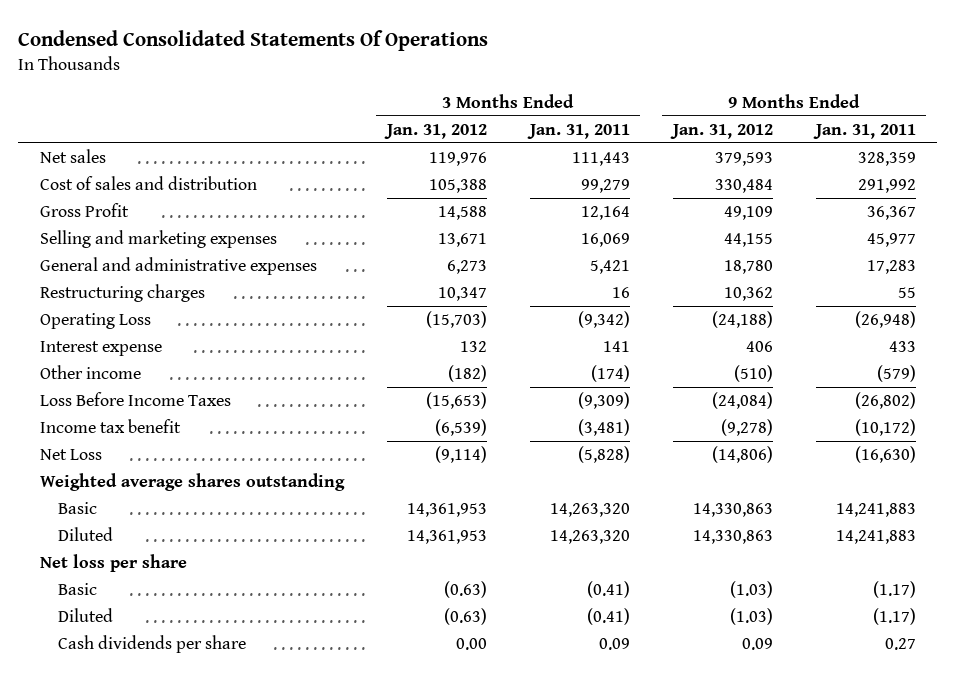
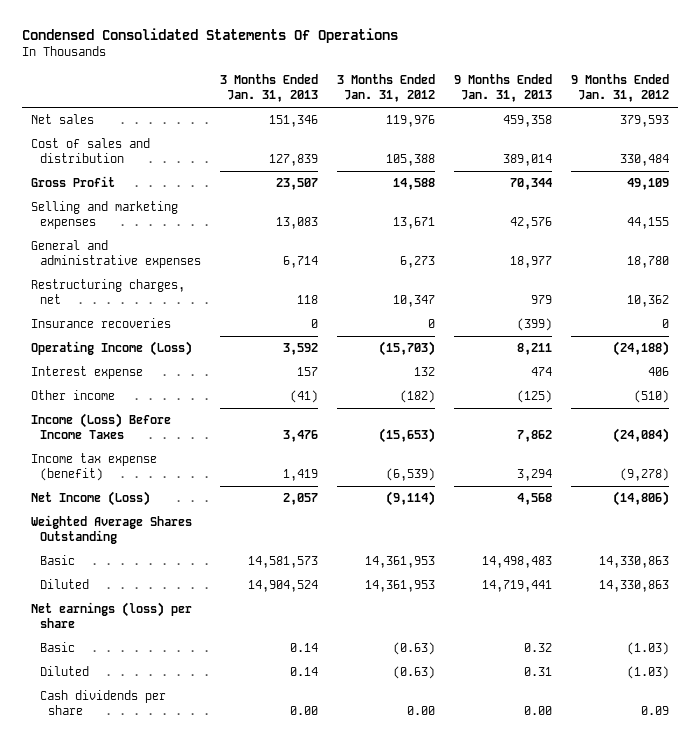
- | 3 Months Ended Jan. 31, 2012 | 3 Months Ended Jan. 31, 2011 | 9 Months Ended Jan. 31, 2012 | 9 Months Ended Jan. 31, 2011
+ | 3 Months Ended Jan. 31, 2013 | 3 Months Ended Jan. 31, 2012 | 9 Months Ended Jan. 31, 2013 | 9 Months Ended Jan. 31, 2012
- Restructuring charges | 10,347 | 16 | 10,362 | 55
- Operating Loss | (15,703) | (9,342) | (24,188) | (26,948)
+ Restructuring charges, net | 118 | 10,347 | 979 | 10,362
+ Insurance recoveries | 0 | 0 | (399) | 0
+ Operating Income (Loss) | 3,592 | (15,703) | 8,211 | (24,188)
- Loss Before Income Taxes | (15,653) | (9,309) | (24,084) | (26,802)
- Income tax benefit | (6,539) | (3,481) | (9,278) | (10,172)
- Net Loss | (9,114) | (5,828) | (14,806) | (16,630)
- Weighted average shares outstanding
+ Income (Loss) Before Income Taxes | 3,476 | (15,653) | 7,862 | (24,084)
+ Income tax expense (benefit) | 1,419 | (6,539) | 3,294 | (9,278)
+ Net Income (Loss) | 2,057 | (9,114) | 4,568 | (14,806)
+ Weighted Average Shares Outstanding
- Net loss per share
+ Net earnings (loss) per share

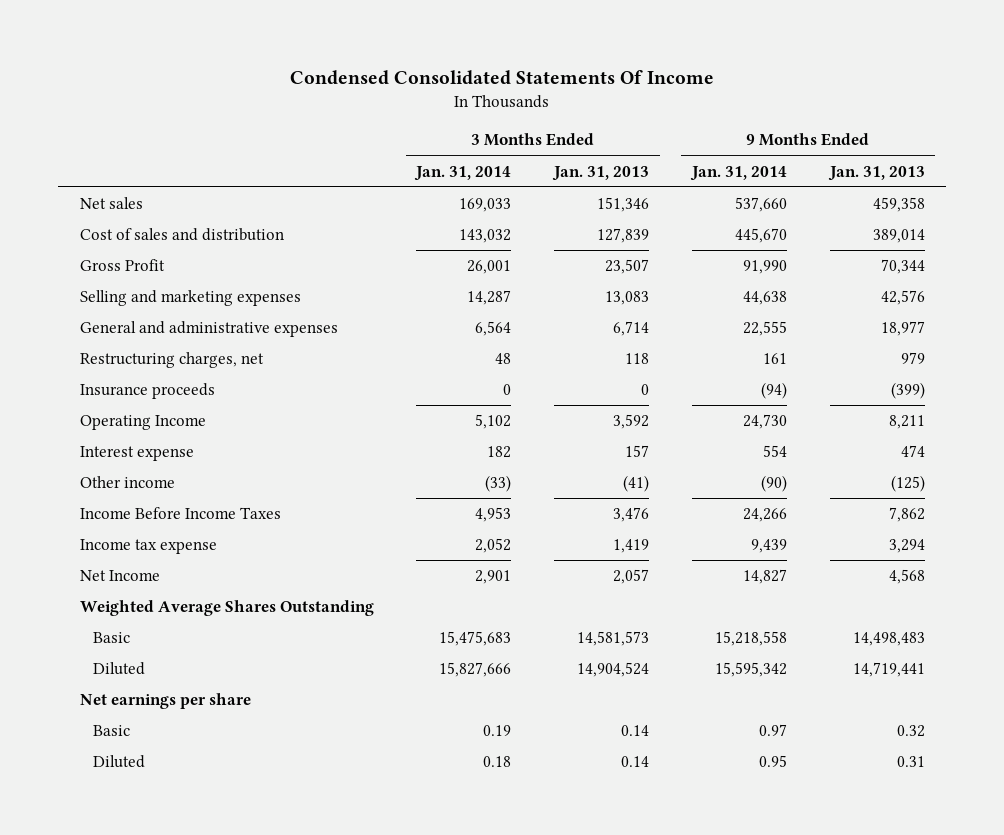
- Condensed Consolidated Statements Of Operations
+ Condensed Consolidated Statements Of Income
- | 3 Months Ended Jan. 31, 2013 | 3 Months Ended Jan. 31, 2012 | 9 Months Ended Jan. 31, 2013 | 9 Months Ended Jan. 31, 2012
+ | 3 Months Ended Jan. 31, 2014 | 3 Months Ended Jan. 31, 2013 | 9 Months Ended Jan. 31, 2014 | 9 Months Ended Jan. 31, 2013
- Insurance recoveries | 0 | 0 | (399) | 0
- Operating Income (Loss) | 3,592 | (15,703) | 8,211 | (24,188)
+ Insurance proceeds | 0 | 0 | (94) | (399)
+ Operating Income | 5,102 | 3,592 | 24,730 | 8,211
- Income (Loss) Before Income Taxes | 3,476 | (15,653) | 7,862 | (24,084)
- Income tax expense (benefit) | 1,419 | (6,539) | 3,294 | (9,278)
- Net Income (Loss) | 2,057 | (9,114) | 4,568 | (14,806)
+ Income Before Income Taxes | 4,953 | 3,476 | 24,266 | 7,862
+ Income tax expense | 2,052 | 1,419 | 9,439 | 3,294
+ Net Income | 2,901 | 2,057 | 14,827 | 4,568
- Net earnings (loss) per share
+ Net earnings per share
- Cash dividends per share | 0.00 | 0.00 | 0.00 | 0.09

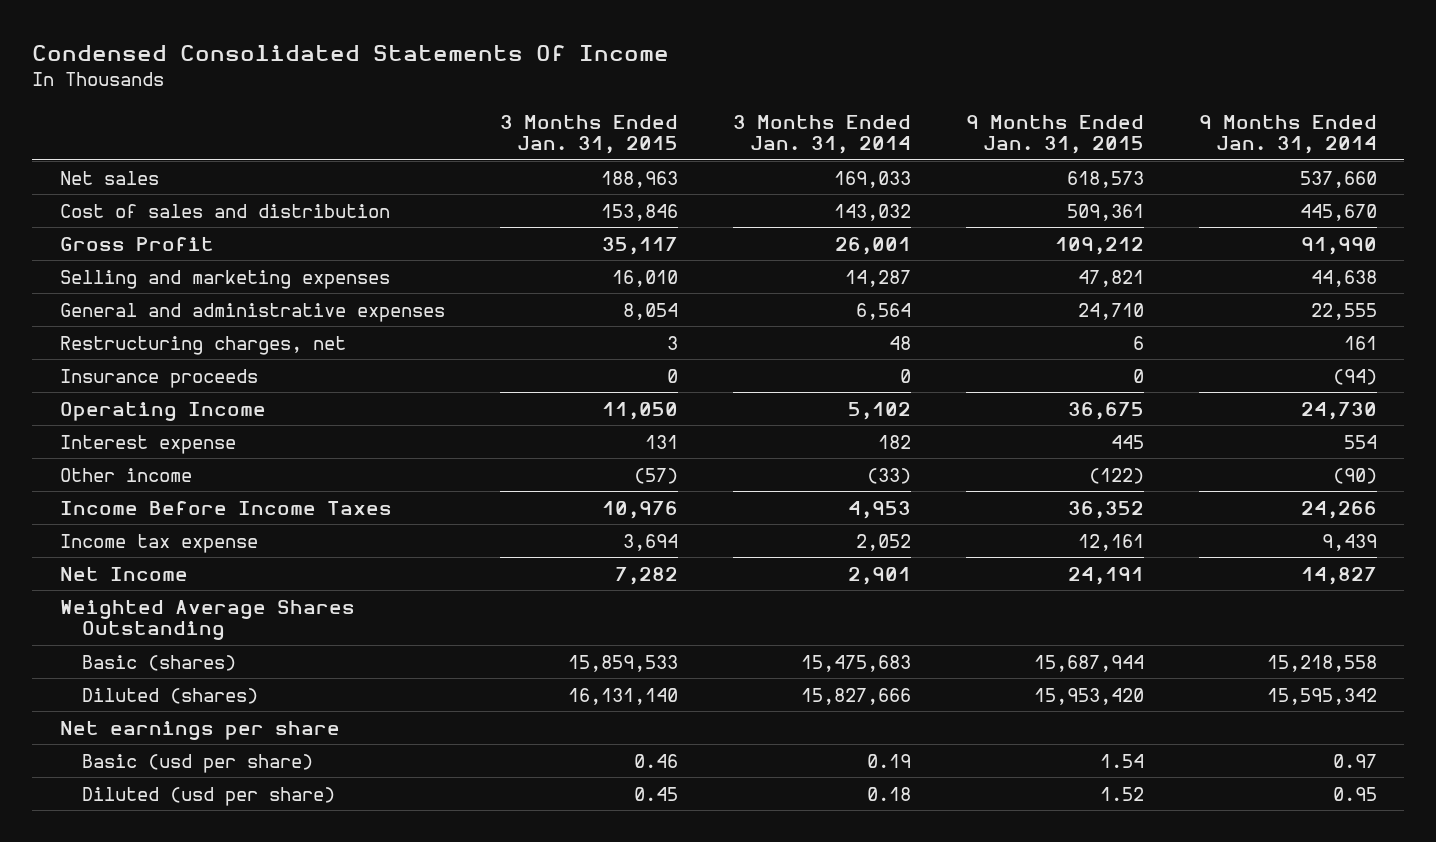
- | 3 Months Ended Jan. 31, 2014 | 3 Months Ended Jan. 31, 2013 | 9 Months Ended Jan. 31, 2014 | 9 Months Ended Jan. 31, 2013
+ | 3 Months Ended Jan. 31, 2015 | 3 Months Ended Jan. 31, 2014 | 9 Months Ended Jan. 31, 2015 | 9 Months Ended Jan. 31, 2014
- Basic | 15,475,683 | 14,581,573 | 15,218,558 | 14,498,483
- Diluted | 15,827,666 | 14,904,524 | 15,595,342 | 14,719,441
+ Basic (shares) | 15,859,533 | 15,475,683 | 15,687,944 | 15,218,558
+ Diluted (shares) | 16,131,140 | 15,827,666 | 15,953,420 | 15,595,342
- Basic | 0.19 | 0.14 | 0.97 | 0.32
- Diluted | 0.18 | 0.14 | 0.95 | 0.31
+ Basic (usd per share) | 0.46 | 0.19 | 1.54 | 0.97
+ Diluted (usd per share) | 0.45 | 0.18 | 1.52 | 0.95

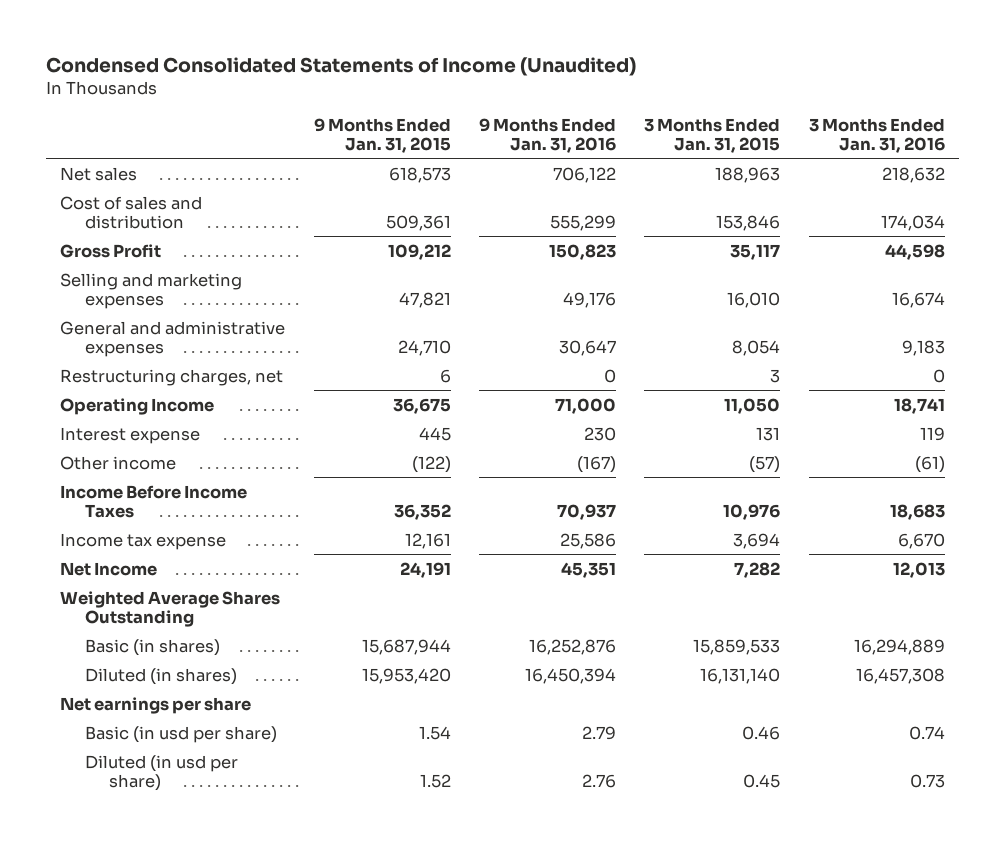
- Condensed Consolidated Statements Of Income
+ Condensed Consolidated Statements of Income (Unaudited)
- | 3 Months Ended Jan. 31, 2015 | 3 Months Ended Jan. 31, 2014 | 9 Months Ended Jan. 31, 2015 | 9 Months Ended Jan. 31, 2014
+ | 9 Months Ended Jan. 31, 2015 | 9 Months Ended Jan. 31, 2016 | 3 Months Ended Jan. 31, 2015 | 3 Months Ended Jan. 31, 2016
- Insurance proceeds | 0 | 0 | 0 | (94)
- Basic (shares) | 15,859,533 | 15,475,683 | 15,687,944 | 15,218,558
- Diluted (shares) | 16,131,140 | 15,827,666 | 15,953,420 | 15,595,342
+ Basic (in shares) | 15,687,944 | 16,252,876 | 15,859,533 | 16,294,889
+ Diluted (in shares) | 15,953,420 | 16,450,394 | 16,131,140 | 16,457,308
- Basic (usd per share) | 0.46 | 0.19 | 1.54 | 0.97
- Diluted (usd per share) | 0.45 | 0.18 | 1.52 | 0.95
+ Basic (in usd per share) | 1.54 | 2.79 | 0.46 | 0.74
+ Diluted (in usd per share) | 1.52 | 2.76 | 0.45 | 0.73

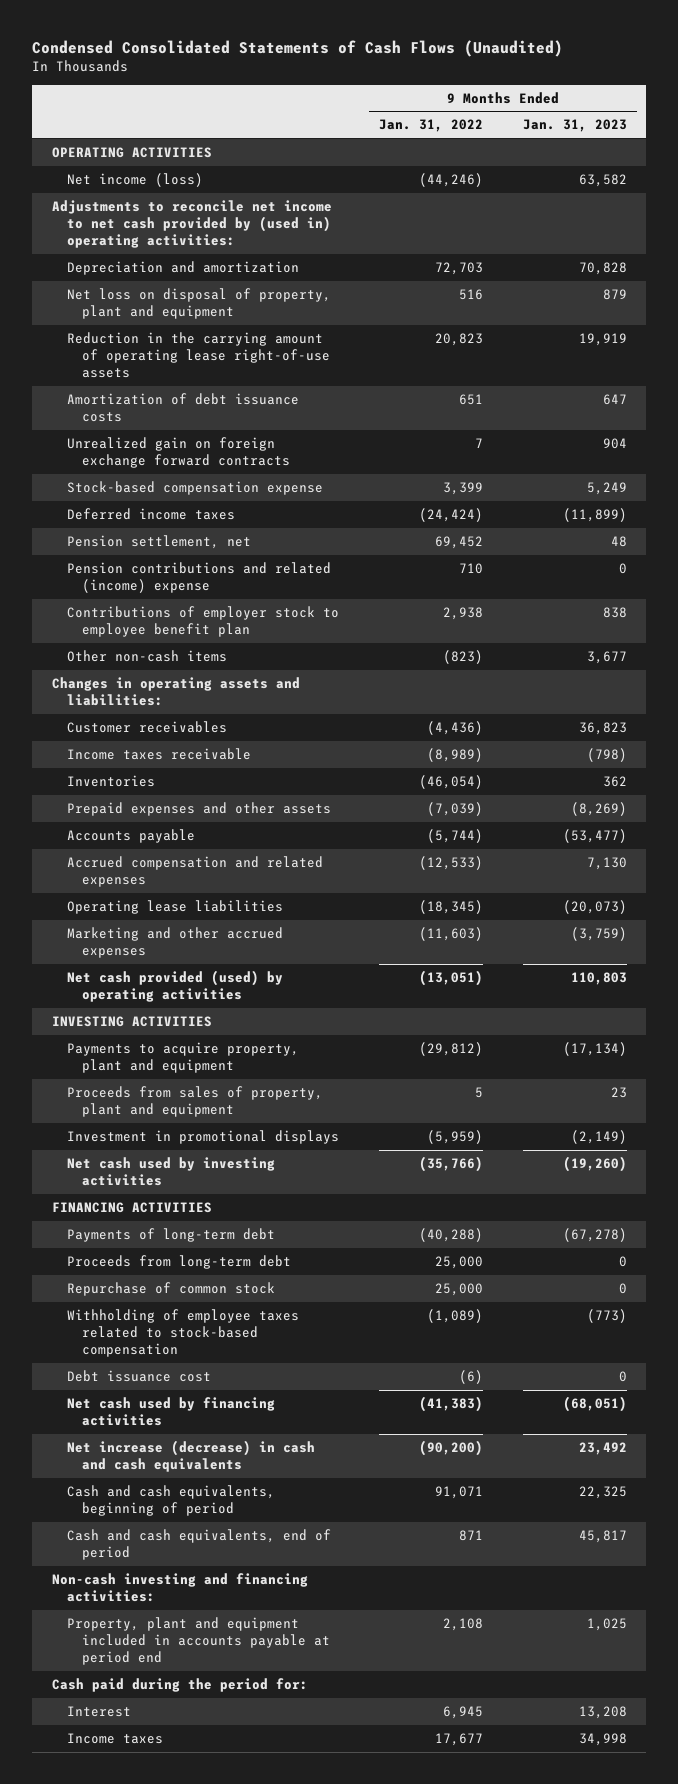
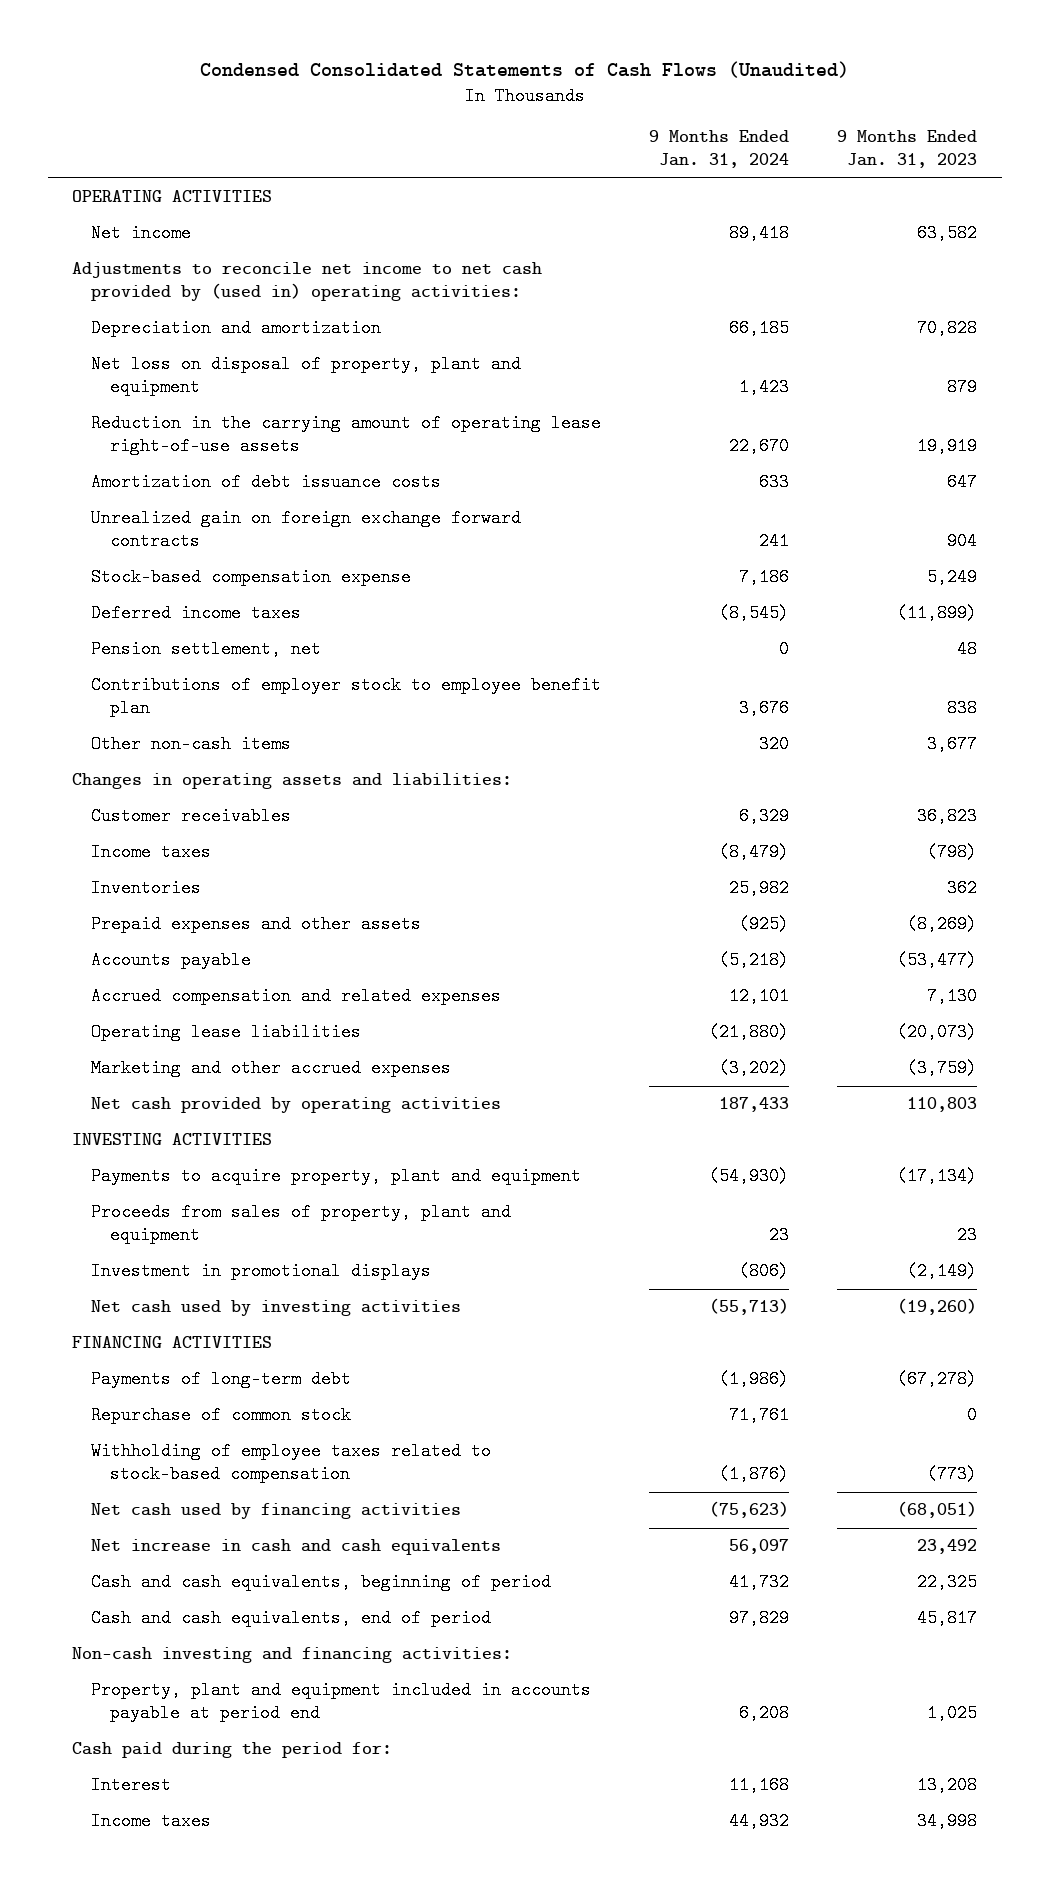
- | 9 Months Ended Jan. 31, 2022 | 9 Months Ended Jan. 31, 2023
+ | 9 Months Ended Jan. 31, 2024 | 9 Months Ended Jan. 31, 2023
- Net income (loss) | (44,246) | 63,582
+ Net income | 89,418 | 63,582
- Pension contributions and related (income) expense | 710 | 0
- Income taxes receivable | (8,989) | (798)
+ Income taxes | (8,479) | (798)
- Net cash provided (used) by operating activities | (13,051) | 110,803
+ Net cash provided by operating activities | 187,433 | 110,803
- Proceeds from long-term debt | 25,000 | 0
- Debt issuance cost | (6) | 0
- Net increase (decrease) in cash and cash equivalents | (90,200) | 23,492
+ Net increase in cash and cash equivalents | 56,097 | 23,492

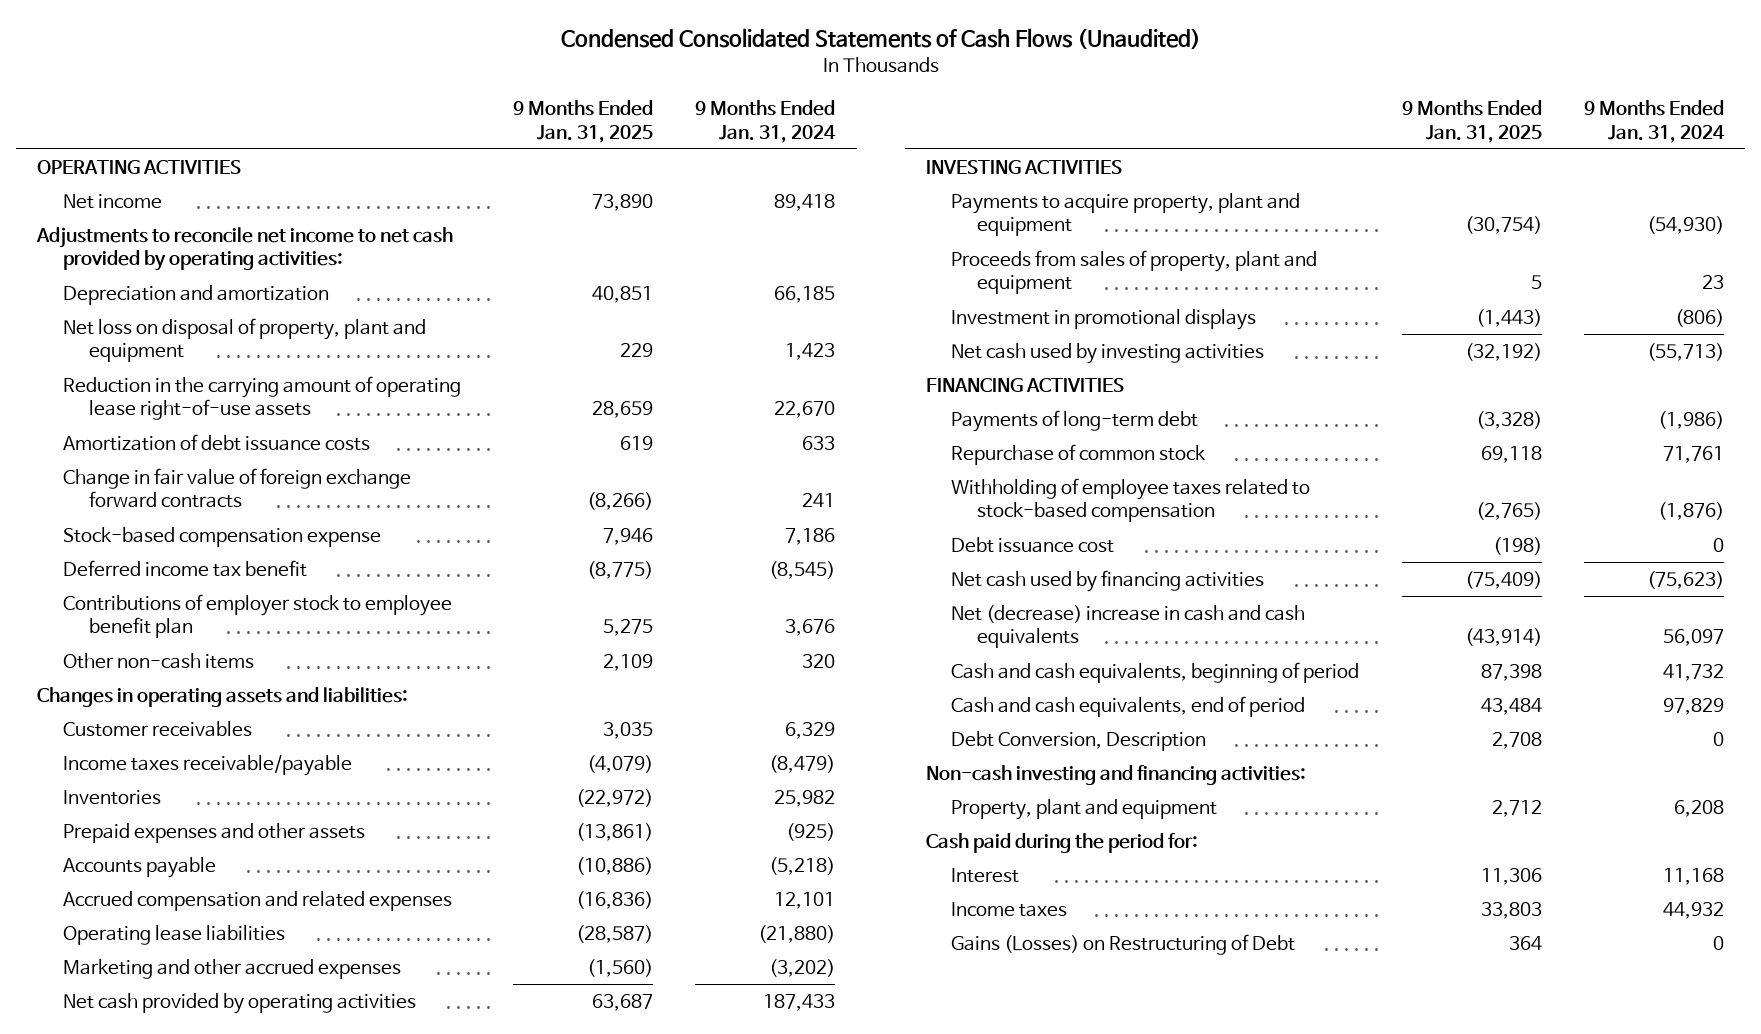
- | 9 Months Ended Jan. 31, 2024 | 9 Months Ended Jan. 31, 2023
+ | 9 Months Ended Jan. 31, 2025 | 9 Months Ended Jan. 31, 2024
- Adjustments to reconcile net income to net cash provided by (used in) operating activities:
+ Adjustments to reconcile net income to net cash provided by operating activities:
- Unrealized gain on foreign exchange forward contracts | 241 | 904
+ Change in fair value of foreign exchange forward contracts | (8,266) | 241
- Deferred income taxes | (8,545) | (11,899)
- Pension settlement, net | 0 | 48
+ Deferred income tax benefit | (8,775) | (8,545)
- Income taxes | (8,479) | (798)
+ Income taxes receivable/payable | (4,079) | (8,479)
+ Debt issuance cost | (198) | 0
- Net increase in cash and cash equivalents | 56,097 | 23,492
+ Net (decrease) increase in cash and cash equivalents | (43,914) | 56,097
+ Debt Conversion, Description | 2,708 | 0
- Property, plant and equipment included in accounts payable at period end | 6,208 | 1,025
+ Property, plant and equipment | 2,712 | 6,208
+ Gains (Losses) on Restructuring of Debt | 364 | 0

